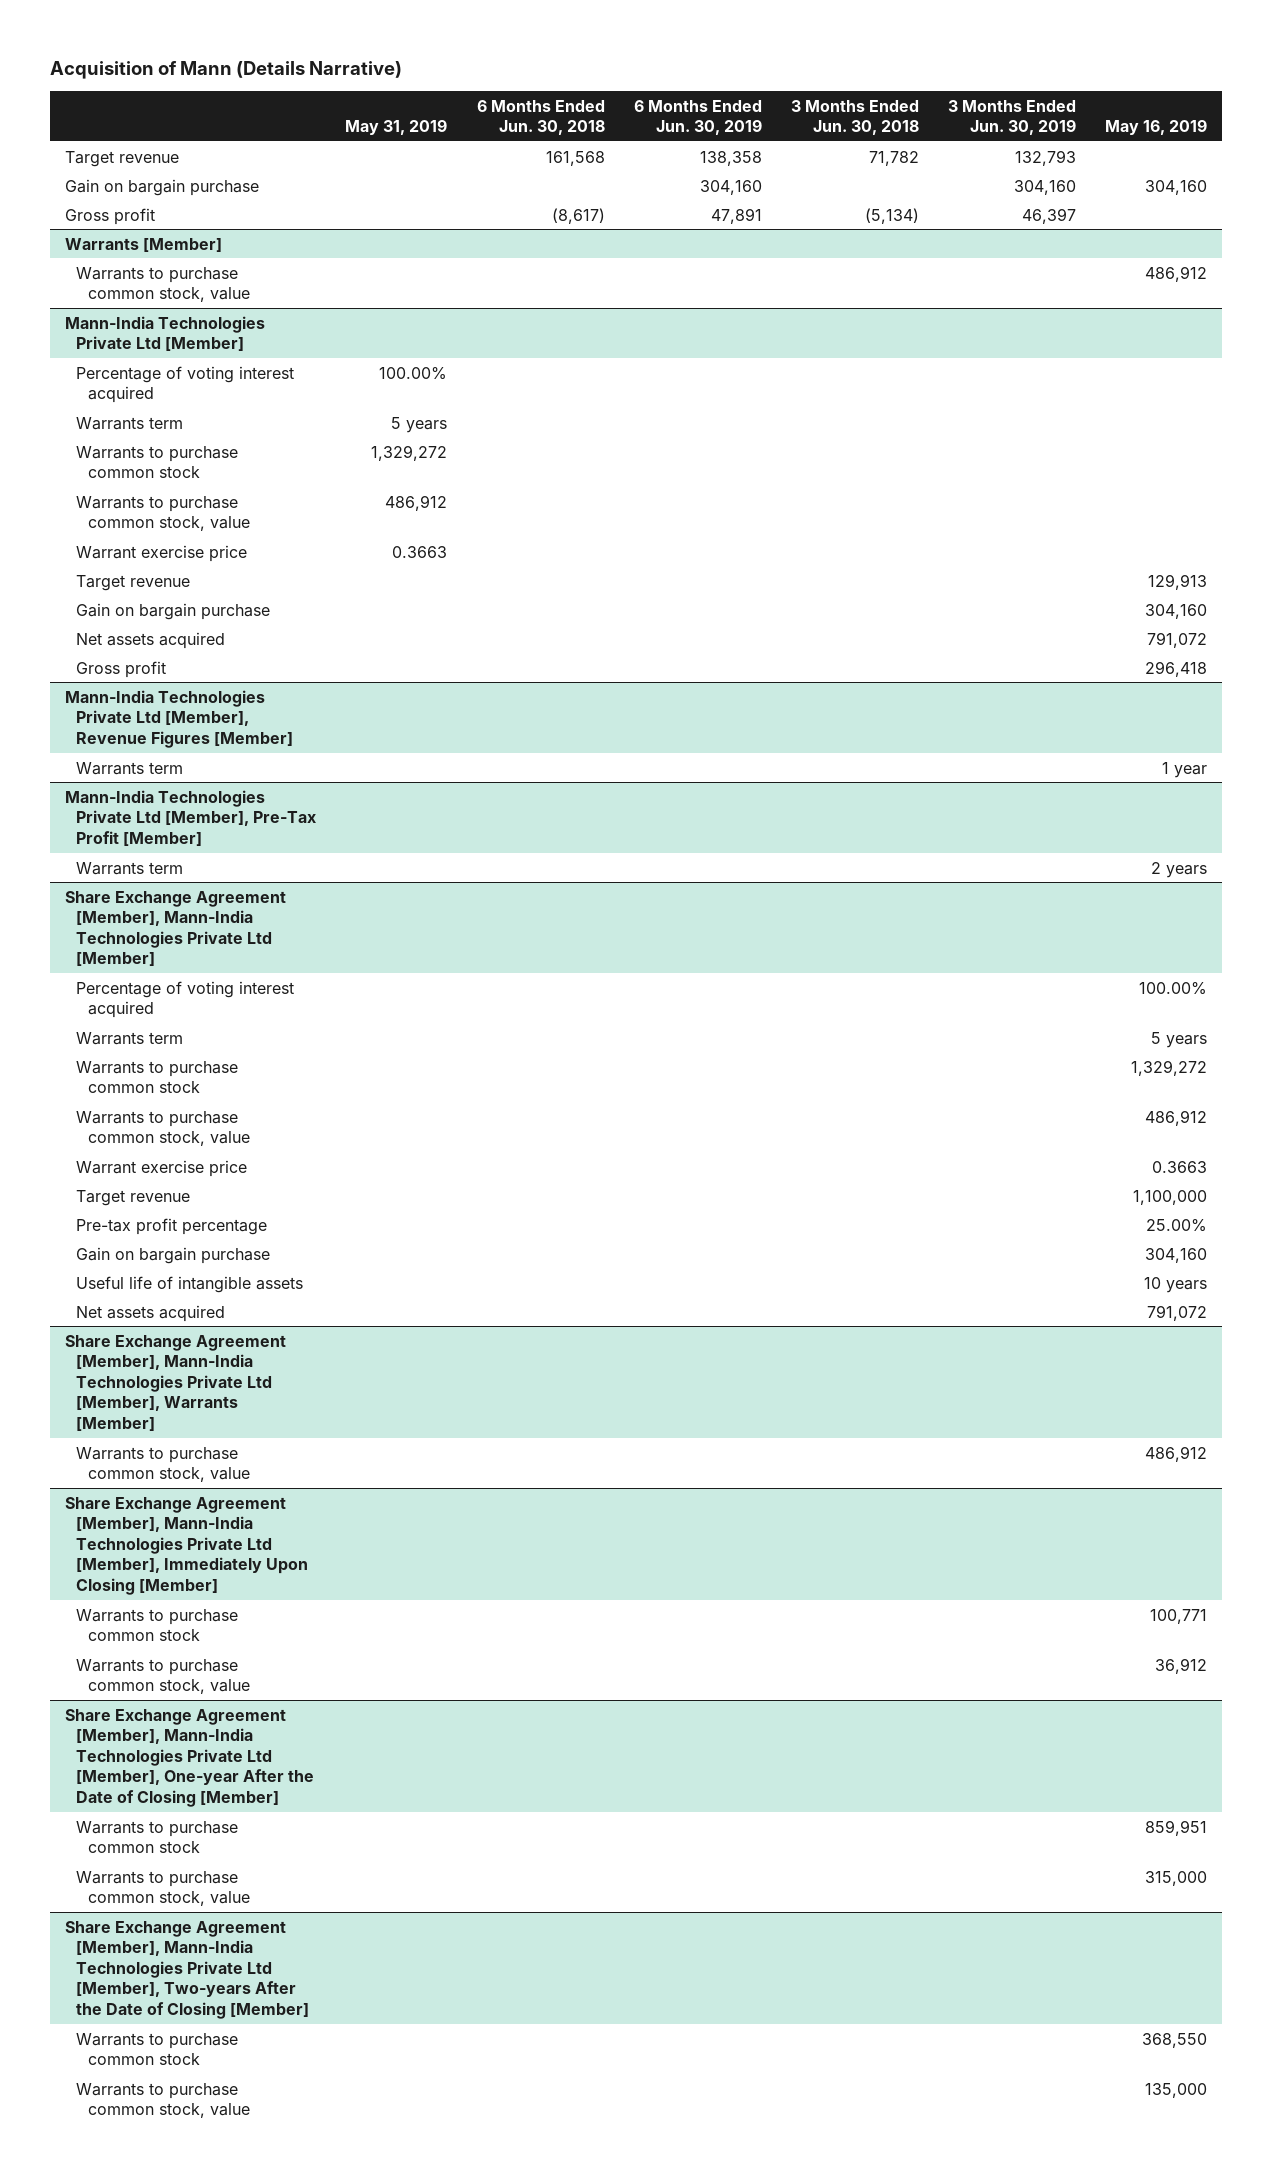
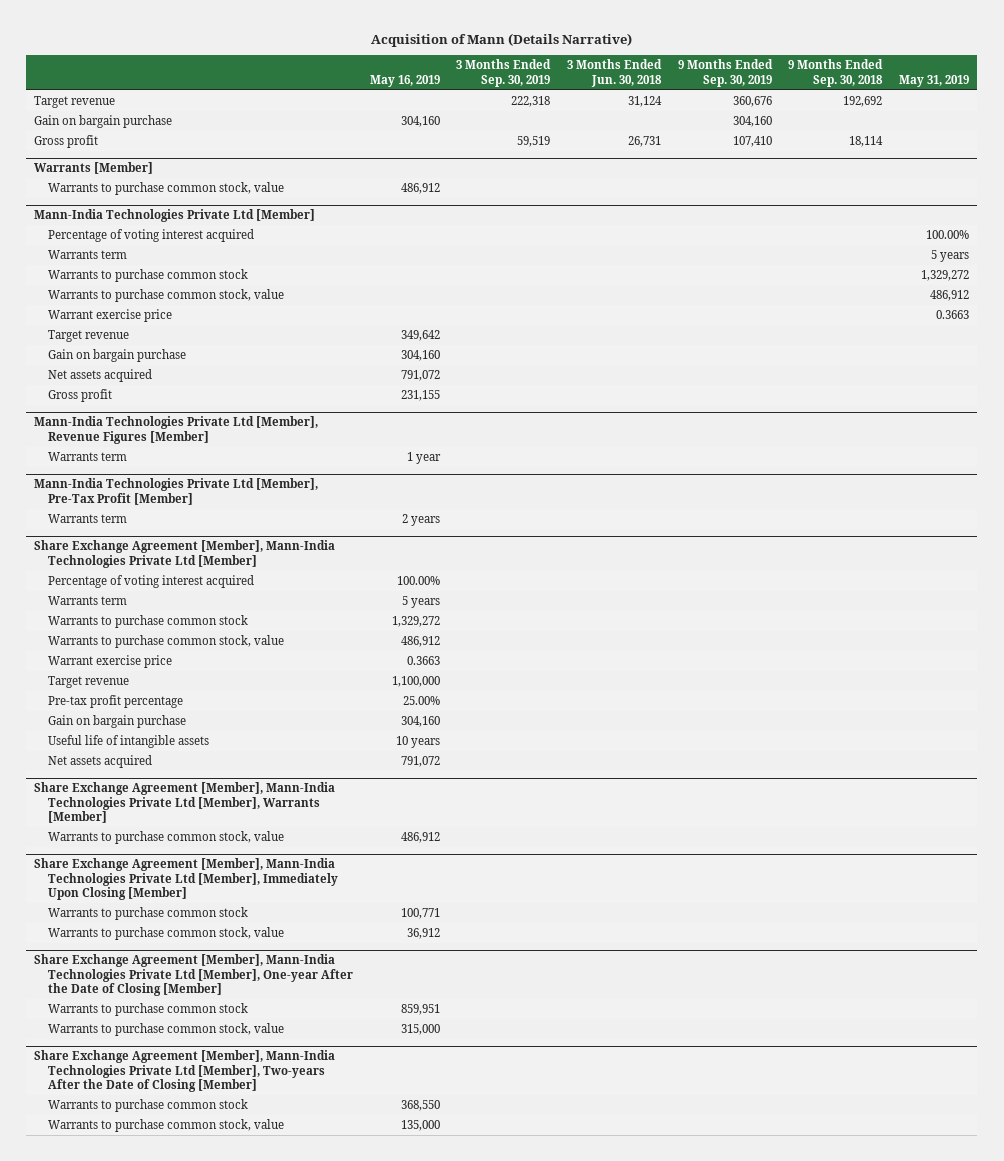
- | May 31, 2019 | 6 Months Ended Jun. 30, 2018 | 6 Months Ended Jun. 30, 2019 | 3 Months Ended Jun. 30, 2018 | 3 Months Ended Jun. 30, 2019 | May 16, 2019
+ | May 16, 2019 | 3 Months Ended Sep. 30, 2019 | 3 Months Ended Jun. 30, 2018 | 9 Months Ended Sep. 30, 2019 | 9 Months Ended Sep. 30, 2018 | May 31, 2019
- Target revenue | | 161,568 | 138,358 | 71,782 | 132,793 |
+ Target revenue | | 222,318 | 31,124 | 360,676 | 192,692 |
- Gross profit | | (8,617) | 47,891 | (5,134) | 46,397 |
+ Gross profit | | 59,519 | 26,731 | 107,410 | 18,114 |
@ Mann-India Technologies Private Ltd [Member]
- Target revenue | | | | | | 129,913
+ Target revenue | 349,642 | | | | |
- Gross profit | | | | | | 296,418
+ Gross profit | 231,155 | | | | |

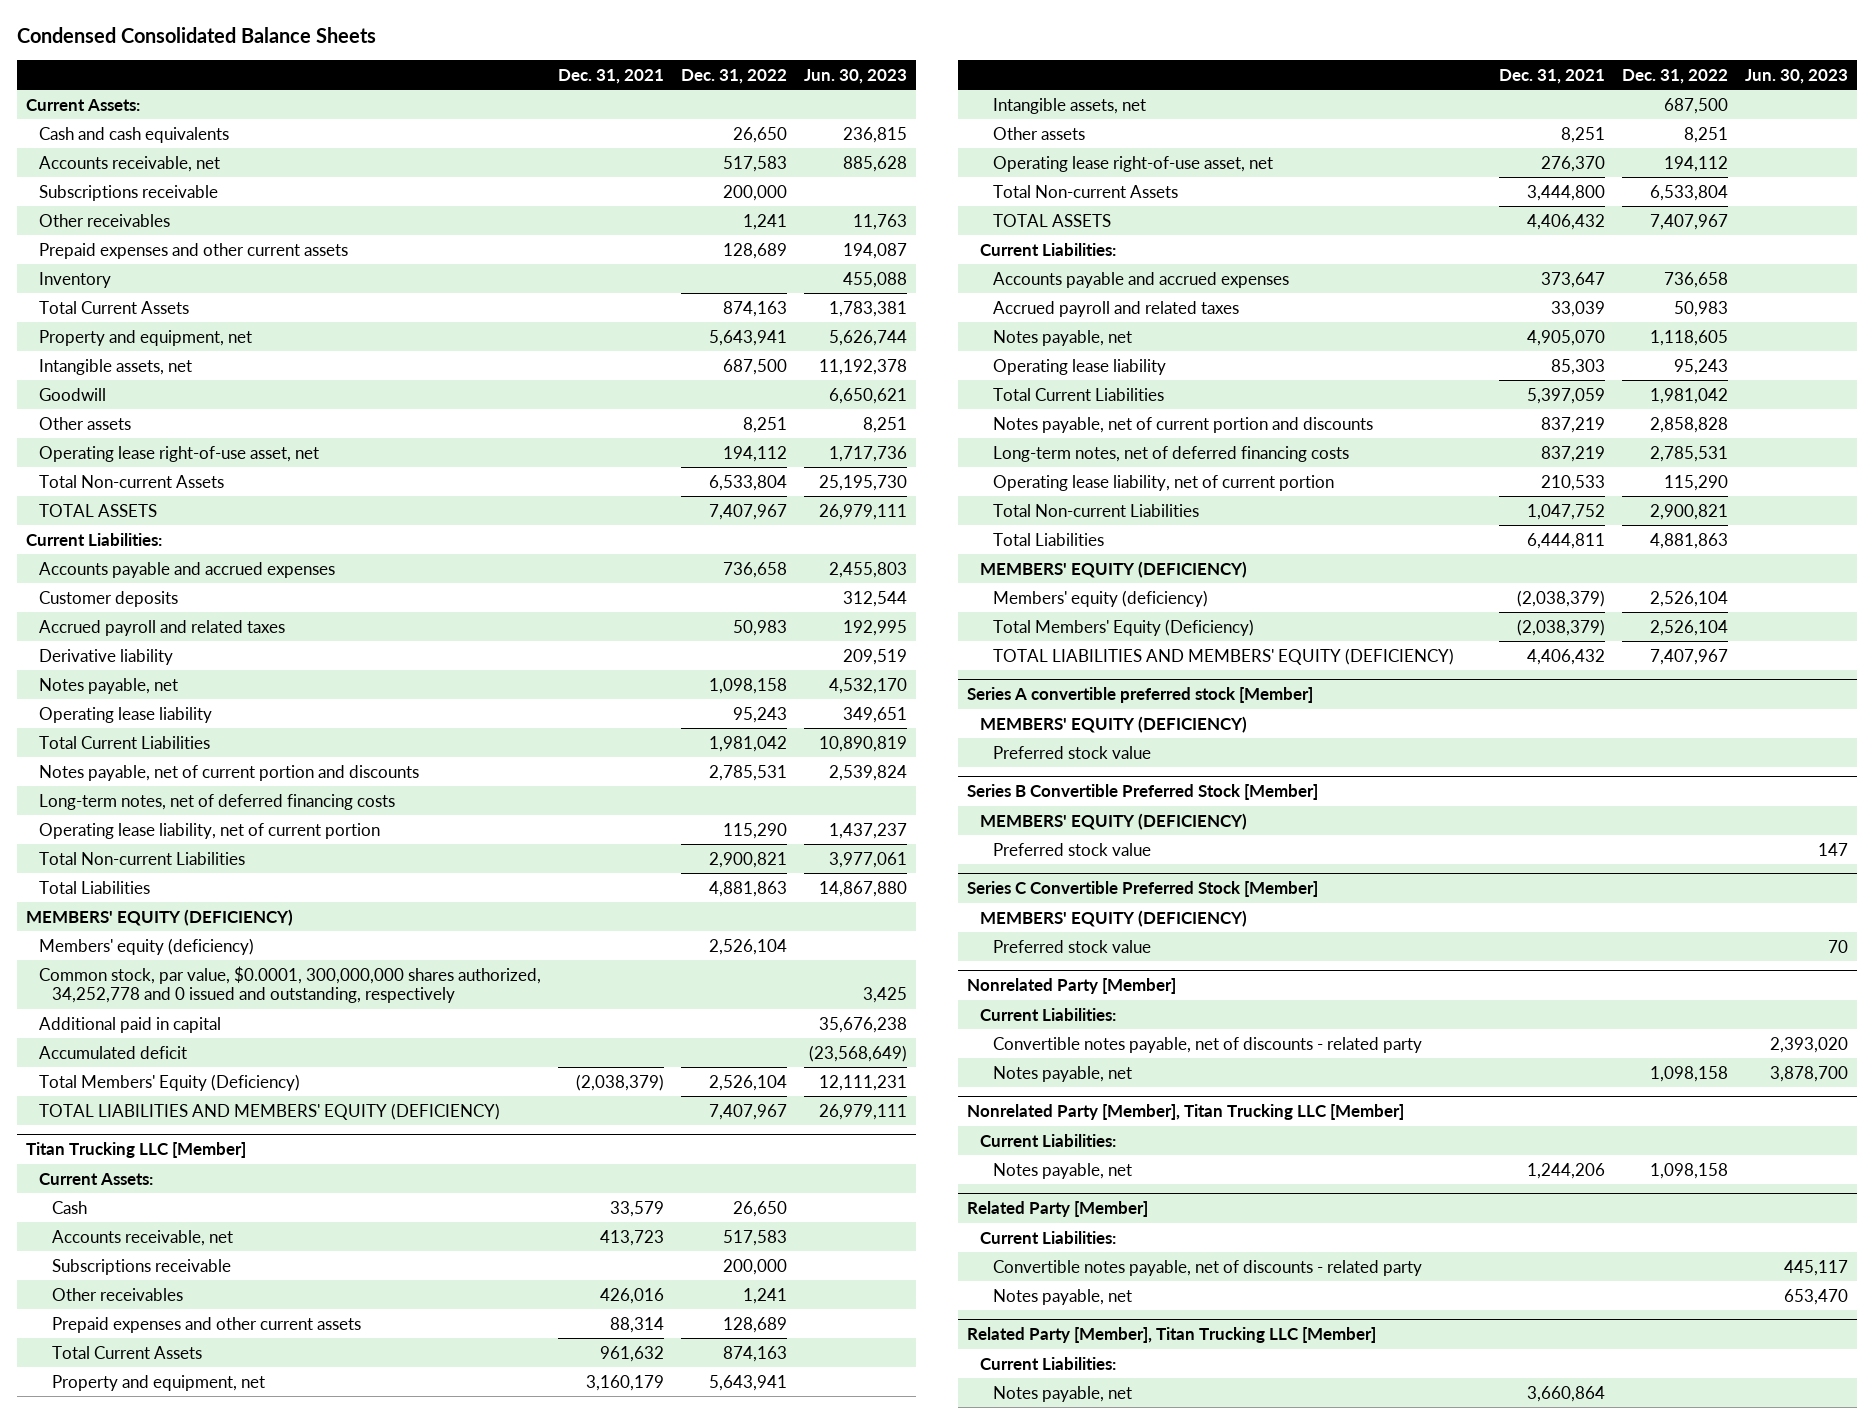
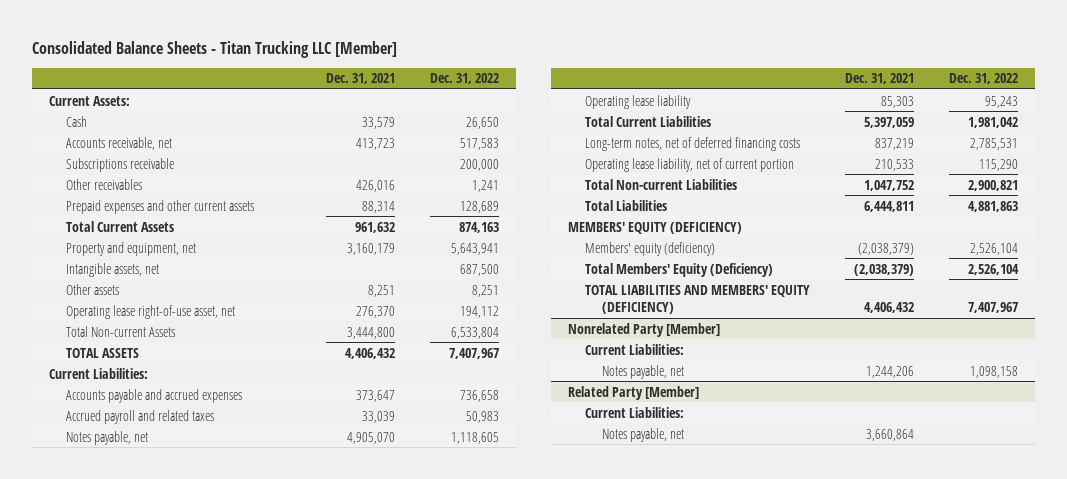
- Condensed Consolidated Balance Sheets
+ Consolidated Balance Sheets - Titan Trucking LLC [Member]
- | Dec. 31, 2021 | Dec. 31, 2022 | Jun. 30, 2023
+ | Dec. 31, 2021 | Dec. 31, 2022
- Cash and cash equivalents | | 26,650 | 236,815
- Accounts receivable, net | | 517,583 | 885,628
- Subscriptions receivable | | 200,000 |
- Other receivables | | 1,241 | 11,763
- Prepaid expenses and other current assets | | 128,689 | 194,087
- Inventory | | | 455,088
- Total Current Assets | | 874,163 | 1,783,381
- Property and equipment, net | | 5,643,941 | 5,626,744
- Intangible assets, net | | 687,500 | 11,192,378
- Goodwill | | | 6,650,621
- Other assets | | 8,251 | 8,251
- Operating lease right-of-use asset, net | | 194,112 | 1,717,736
- Total Non-current Assets | | 6,533,804 | 25,195,730
- TOTAL ASSETS | | 7,407,967 | 26,979,111
- Current Liabilities:
- Accounts payable and accrued expenses | | 736,658 | 2,455,803
- Customer deposits | | | 312,544
- Accrued payroll and related taxes | | 50,983 | 192,995
- Derivative liability | | | 209,519
- Notes payable, net | | 1,098,158 | 4,532,170
- Operating lease liability | | 95,243 | 349,651
- Total Current Liabilities | | 1,981,042 | 10,890,819
- Notes payable, net of current portion and discounts | | 2,785,531 | 2,539,824
- Long-term notes, net of deferred financing costs
- Operating lease liability, net of current portion | | 115,290 | 1,437,237
- Total Non-current Liabilities | | 2,900,821 | 3,977,061
- Total Liabilities | | 4,881,863 | 14,867,880
- MEMBERS' EQUITY (DEFICIENCY)
- Members' equity (deficiency) | | 2,526,104 |
- Common stock, par value, $0.0001, 300,000,000 shares authorized, 34,252,778 and 0 issued and outstanding, respectively | | | 3,425
- Additional paid in capital | | | 35,676,238
- Accumulated deficit | | | (23,568,649)
- Total Members' Equity (Deficiency) | (2,038,379) | 2,526,104 | 12,111,231
- TOTAL LIABILITIES AND MEMBERS' EQUITY (DEFICIENCY) | | 7,407,967 | 26,979,111
- Titan Trucking LLC [Member]
- Current Assets:
- Notes payable, net of current portion and discounts | 837,219 | 2,858,828 |
- Series A convertible preferred stock [Member]
- MEMBERS' EQUITY (DEFICIENCY)
- Preferred stock value
- Series B Convertible Preferred Stock [Member]
- MEMBERS' EQUITY (DEFICIENCY)
- Preferred stock value | | | 147
- Series C Convertible Preferred Stock [Member]
- MEMBERS' EQUITY (DEFICIENCY)
- Preferred stock value | | | 70
@ Nonrelated Party [Member]
- Convertible notes payable, net of discounts - related party | | | 2,393,020
- Notes payable, net | | 1,098,158 | 3,878,700
- Nonrelated Party [Member], Titan Trucking LLC [Member]
- Current Liabilities:
@ Related Party [Member]
- Convertible notes payable, net of discounts - related party | | | 445,117
- Notes payable, net | | | 653,470
- Related Party [Member], Titan Trucking LLC [Member]
- Current Liabilities:

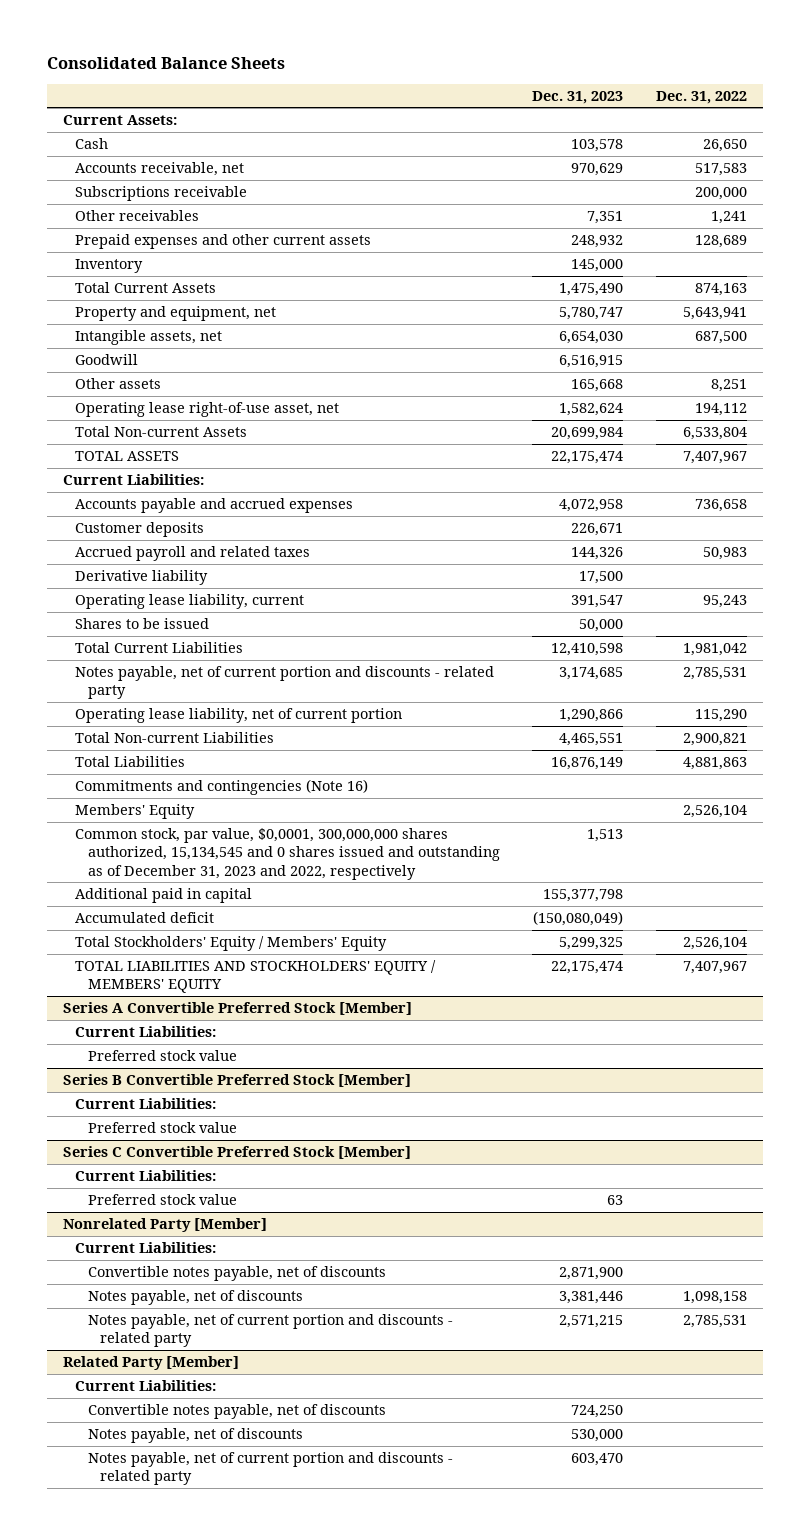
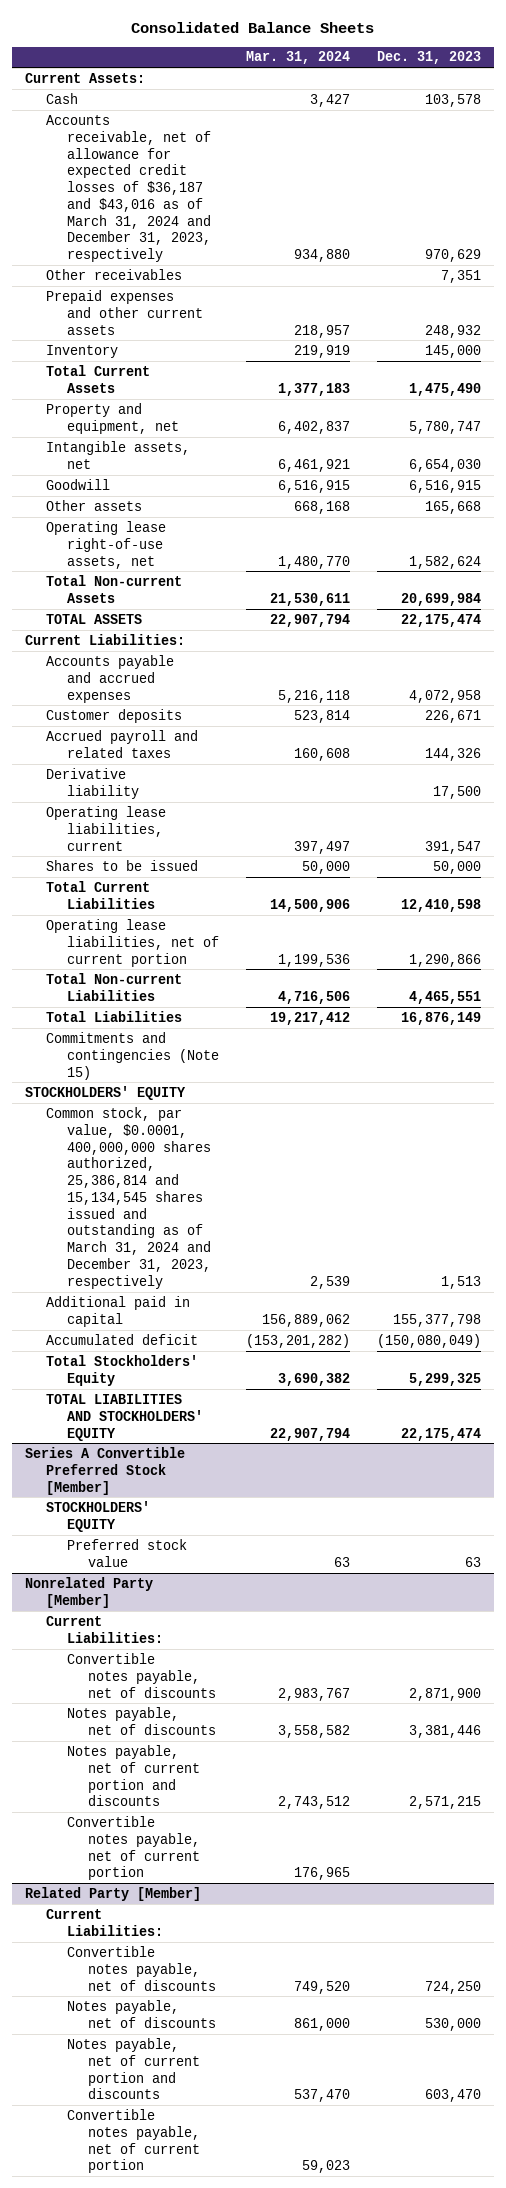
- | Dec. 31, 2023 | Dec. 31, 2022
+ | Mar. 31, 2024 | Dec. 31, 2023
- Accounts receivable, net | 970,629 | 517,583
- Subscriptions receivable | | 200,000
+ Accounts receivable, net of allowance for expected credit losses of $36,187 and $43,016 as of March 31, 2024 and December 31, 2023, respectively | 934,880 | 970,629
- Operating lease right-of-use asset, net | 1,582,624 | 194,112
+ Operating lease right-of-use assets, net | 1,480,770 | 1,582,624
- Operating lease liability, current | 391,547 | 95,243
+ Operating lease liabilities, current | 397,497 | 391,547
- Notes payable, net of current portion and discounts - related party | 3,174,685 | 2,785,531
- Operating lease liability, net of current portion | 1,290,866 | 115,290
+ Operating lease liabilities, net of current portion | 1,199,536 | 1,290,866
- Commitments and contingencies (Note 16)
- Members' Equity | | 2,526,104
- Common stock, par value, $0,0001, 300,000,000 shares authorized, 15,134,545 and 0 shares issued and outstanding as of December 31, 2023 and 2022, respectively | 1,513 |
+ Commitments and contingencies (Note 15)
+ STOCKHOLDERS' EQUITY
+ Common stock, par value, $0.0001, 400,000,000 shares authorized, 25,386,814 and 15,134,545 shares issued and outstanding as of March 31, 2024 and December 31, 2023, respectively | 2,539 | 1,513
- Total Stockholders' Equity / Members' Equity | 5,299,325 | 2,526,104
- TOTAL LIABILITIES AND STOCKHOLDERS' EQUITY / MEMBERS' EQUITY | 22,175,474 | 7,407,967
+ Total Stockholders' Equity | 3,690,382 | 5,299,325
+ TOTAL LIABILITIES AND STOCKHOLDERS' EQUITY | 22,907,794 | 22,175,474
@ Series A Convertible Preferred Stock [Member]
- Current Liabilities:
- Preferred stock value
- Series B Convertible Preferred Stock [Member]
- Current Liabilities:
- Preferred stock value
- Series C Convertible Preferred Stock [Member]
- Current Liabilities:
@ Series A Convertible Preferred Stock [Member]
+ STOCKHOLDERS' EQUITY
@ Nonrelated Party [Member]
- Notes payable, net of current portion and discounts - related party | 2,571,215 | 2,785,531
+ Notes payable, net of current portion and discounts | 2,743,512 | 2,571,215
+ Convertible notes payable, net of current portion | 176,965 |
@ Related Party [Member]
- Notes payable, net of current portion and discounts - related party | 603,470 |
+ Notes payable, net of current portion and discounts | 537,470 | 603,470
+ Convertible notes payable, net of current portion | 59,023 |

